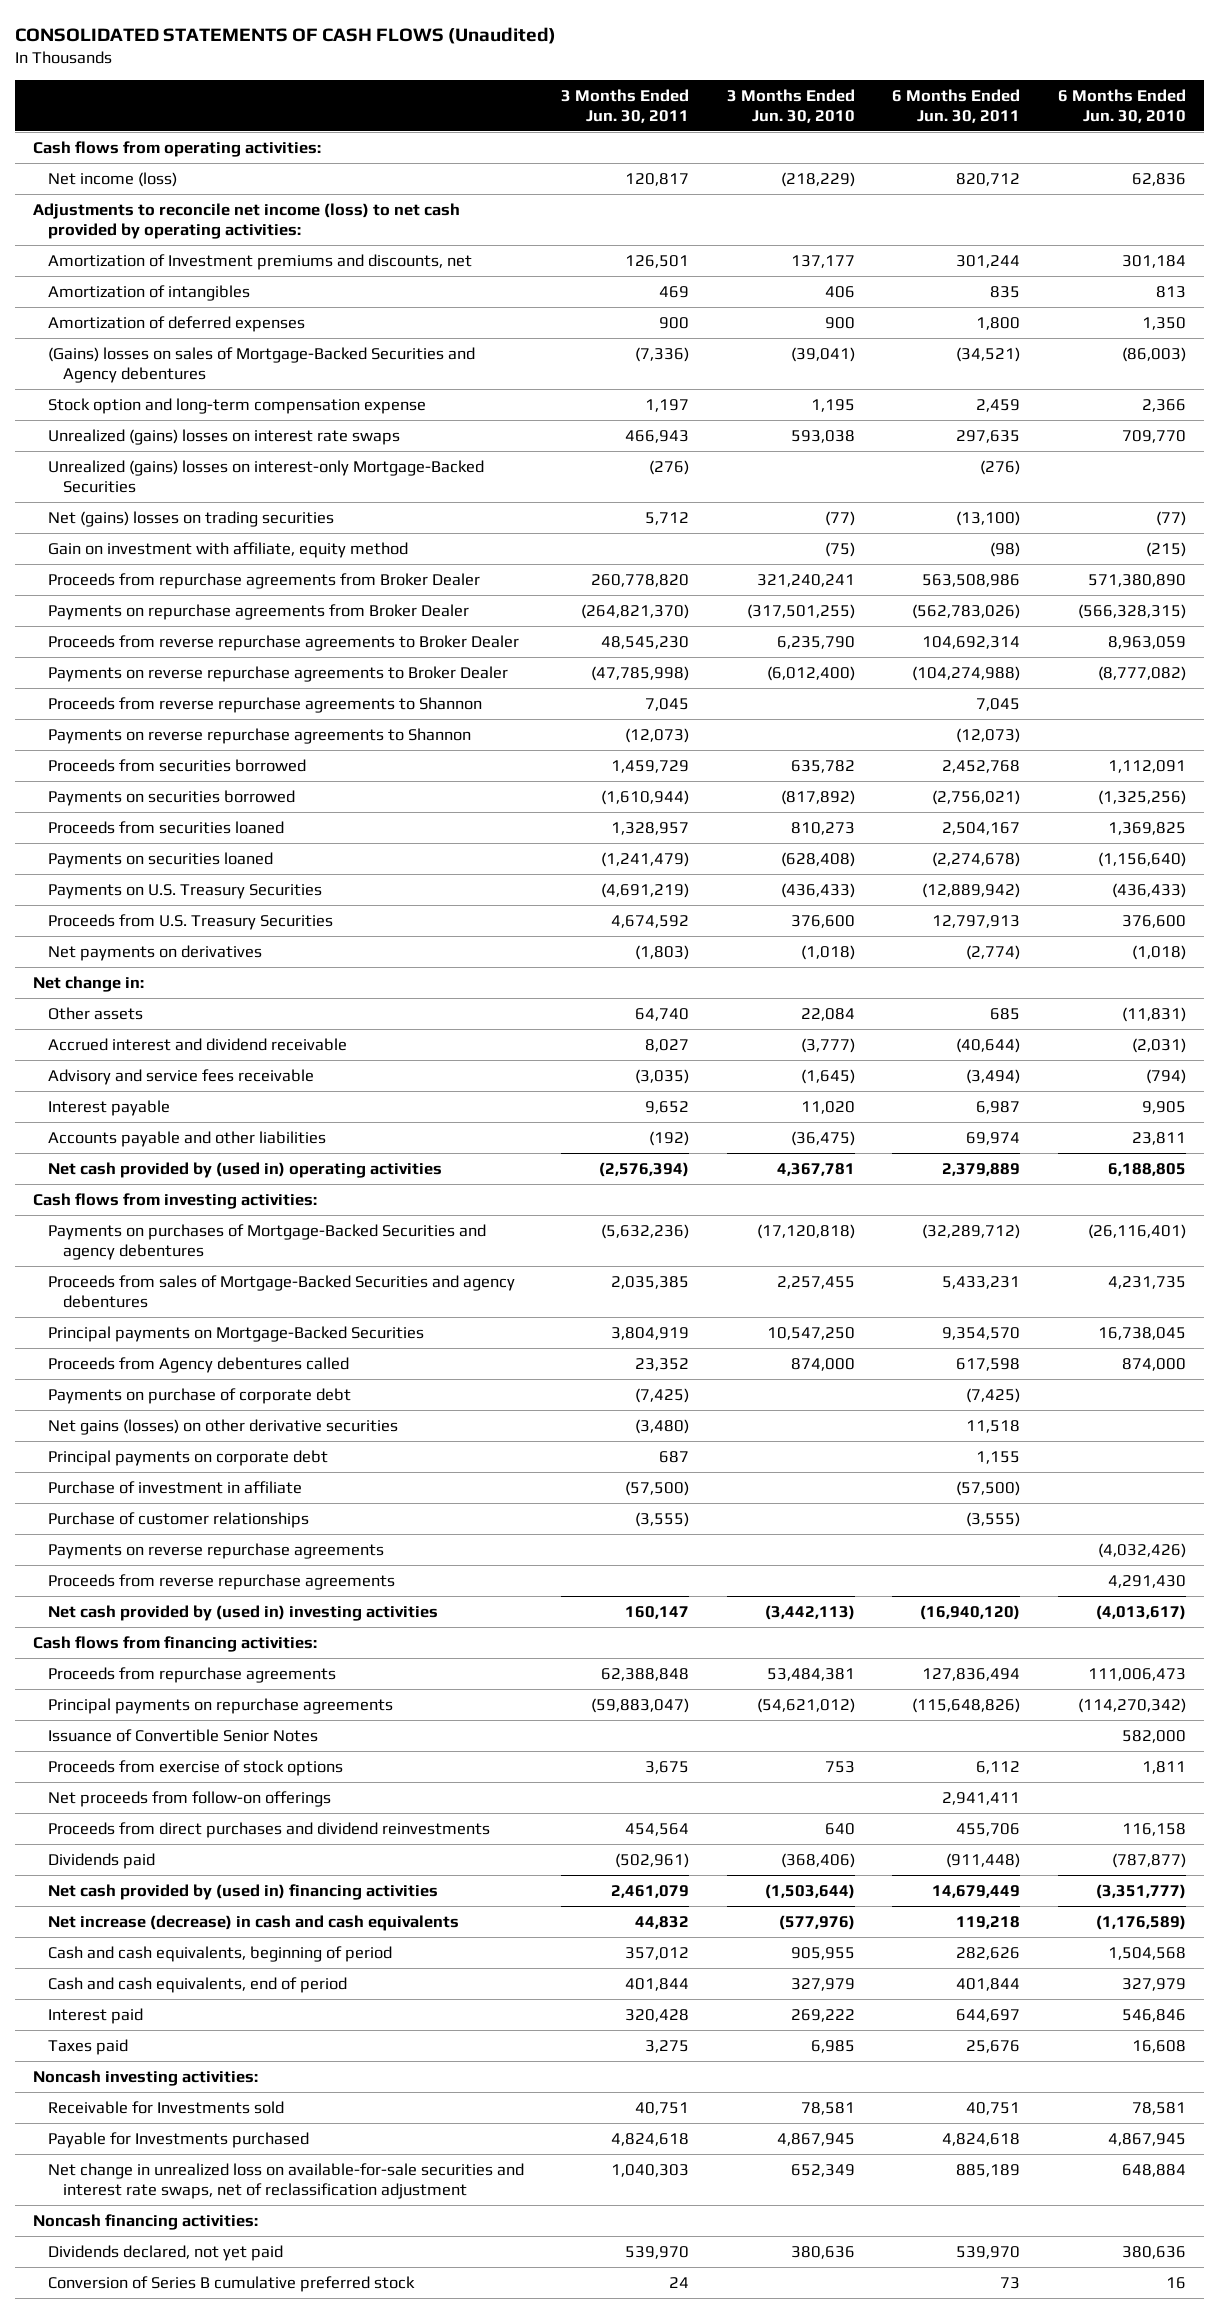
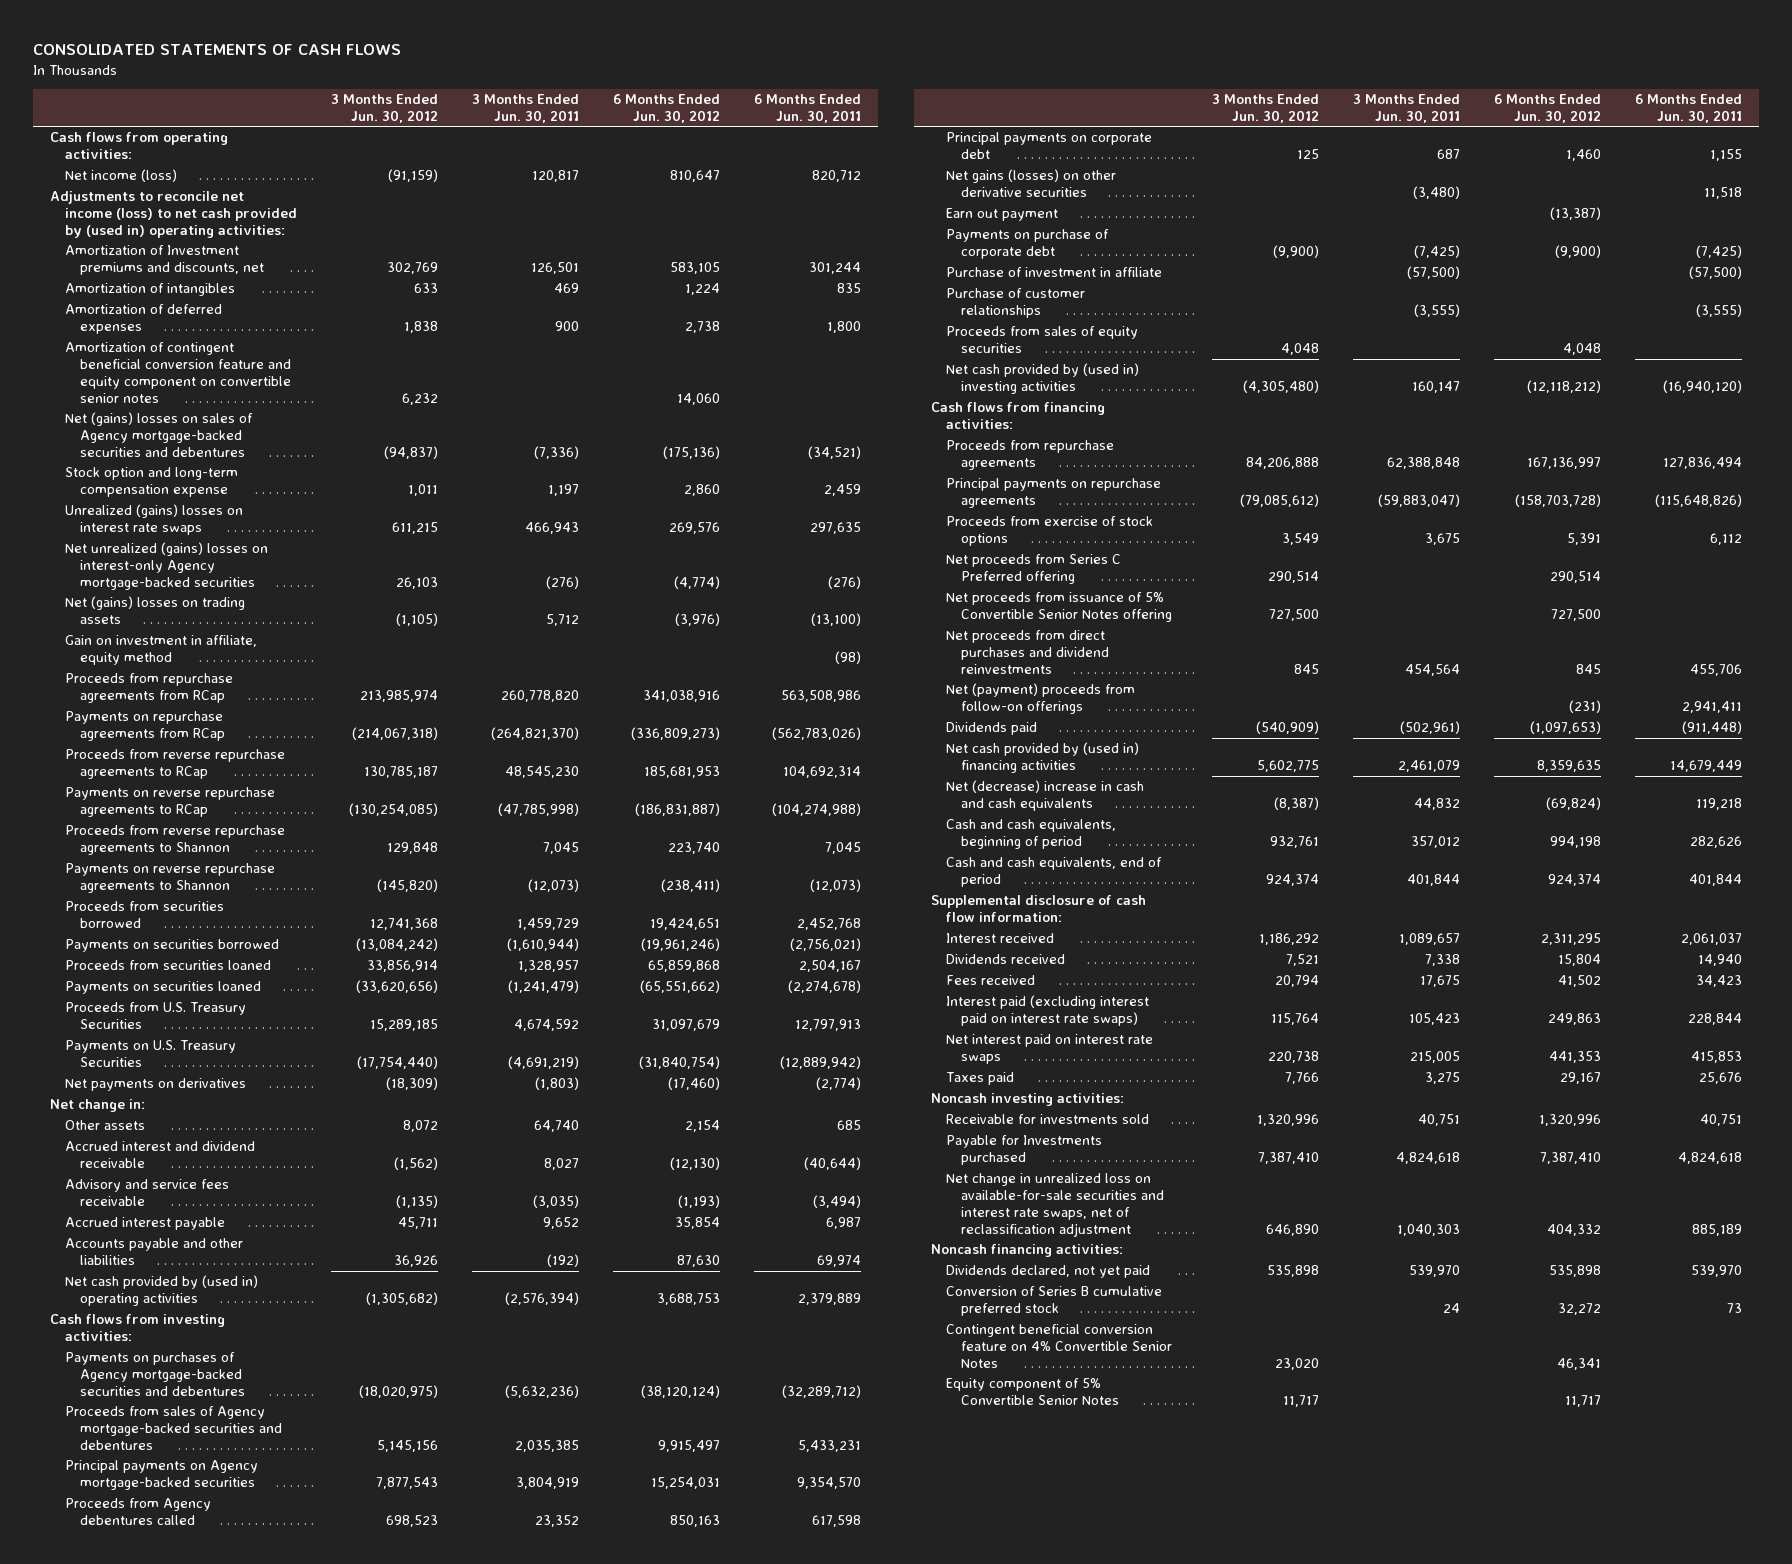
- CONSOLIDATED STATEMENTS OF CASH FLOWS (Unaudited)
+ CONSOLIDATED STATEMENTS OF CASH FLOWS
- | 3 Months Ended Jun. 30, 2011 | 3 Months Ended Jun. 30, 2010 | 6 Months Ended Jun. 30, 2011 | 6 Months Ended Jun. 30, 2010
+ | 3 Months Ended Jun. 30, 2012 | 3 Months Ended Jun. 30, 2011 | 6 Months Ended Jun. 30, 2012 | 6 Months Ended Jun. 30, 2011
- Adjustments to reconcile net income (loss) to net cash provided by operating activities:
+ Adjustments to reconcile net income (loss) to net cash provided by (used in) operating activities:
- (Gains) losses on sales of Mortgage-Backed Securities and Agency debentures | (7,336) | (39,041) | (34,521) | (86,003)
+ Amortization of contingent beneficial conversion feature and equity component on convertible senior notes | 6,232 | | 14,060 |
+ Net (gains) losses on sales of Agency mortgage-backed securities and debentures | (94,837) | (7,336) | (175,136) | (34,521)
- Unrealized (gains) losses on interest-only Mortgage-Backed Securities | (276) | | (276) |
- Net (gains) losses on trading securities | 5,712 | (77) | (13,100) | (77)
- Gain on investment with affiliate, equity method | | (75) | (98) | (215)
- Proceeds from repurchase agreements from Broker Dealer | 260,778,820 | 321,240,241 | 563,508,986 | 571,380,890
- Payments on repurchase agreements from Broker Dealer | (264,821,370) | (317,501,255) | (562,783,026) | (566,328,315)
- Proceeds from reverse repurchase agreements to Broker Dealer | 48,545,230 | 6,235,790 | 104,692,314 | 8,963,059
- Payments on reverse repurchase agreements to Broker Dealer | (47,785,998) | (6,012,400) | (104,274,988) | (8,777,082)
+ Net unrealized (gains) losses on interest-only Agency mortgage-backed securities | 26,103 | (276) | (4,774) | (276)
+ Net (gains) losses on trading assets | (1,105) | 5,712 | (3,976) | (13,100)
+ Gain on investment in affiliate, equity method | | | | (98)
+ Proceeds from repurchase agreements from RCap | 213,985,974 | 260,778,820 | 341,038,916 | 563,508,986
+ Payments on repurchase agreements from RCap | (214,067,318) | (264,821,370) | (336,809,273) | (562,783,026)
+ Proceeds from reverse repurchase agreements to RCap | 130,785,187 | 48,545,230 | 185,681,953 | 104,692,314
+ Payments on reverse repurchase agreements to RCap | (130,254,085) | (47,785,998) | (186,831,887) | (104,274,988)
moved down: Payments on U.S. Treasury Securities | (17,754,440) | (4,691,219) | (31,840,754) | (12,889,942)
- Interest payable | 9,652 | 11,020 | 6,987 | 9,905
+ Accrued interest payable | 45,711 | 9,652 | 35,854 | 6,987
- Payments on purchases of Mortgage-Backed Securities and agency debentures | (5,632,236) | (17,120,818) | (32,289,712) | (26,116,401)
- Proceeds from sales of Mortgage-Backed Securities and agency debentures | 2,035,385 | 2,257,455 | 5,433,231 | 4,231,735
- Principal payments on Mortgage-Backed Securities | 3,804,919 | 10,547,250 | 9,354,570 | 16,738,045
+ Payments on purchases of Agency mortgage-backed securities and debentures | (18,020,975) | (5,632,236) | (38,120,124) | (32,289,712)
+ Proceeds from sales of Agency mortgage-backed securities and debentures | 5,145,156 | 2,035,385 | 9,915,497 | 5,433,231
+ Principal payments on Agency mortgage-backed securities | 7,877,543 | 3,804,919 | 15,254,031 | 9,354,570
moved down: Net gains (losses) on other derivative securities | | (3,480) | | 11,518
+ Earn out payment | | | (13,387) |
moved down: Payments on purchase of corporate debt | (9,900) | (7,425) | (9,900) | (7,425)
- Payments on reverse repurchase agreements | | | | (4,032,426)
- Proceeds from reverse repurchase agreements | | | | 4,291,430
+ Proceeds from sales of equity securities | 4,048 | | 4,048 |
- Issuance of Convertible Senior Notes | | | | 582,000
- Net proceeds from follow-on offerings | | | 2,941,411 |
- Proceeds from direct purchases and dividend reinvestments | 454,564 | 640 | 455,706 | 116,158
+ Net proceeds from Series C Preferred offering | 290,514 | | 290,514 |
+ Net proceeds from issuance of 5% Convertible Senior Notes offering | 727,500 | | 727,500 |
+ Net proceeds from direct purchases and dividend reinvestments | 845 | 454,564 | 845 | 455,706
+ Net (payment) proceeds from follow-on offerings | | | (231) | 2,941,411
- Net increase (decrease) in cash and cash equivalents | 44,832 | (577,976) | 119,218 | (1,176,589)
+ Net (decrease) increase in cash and cash equivalents | (8,387) | 44,832 | (69,824) | 119,218
- Interest paid | 320,428 | 269,222 | 644,697 | 546,846
+ Supplemental disclosure of cash flow information:
+ Interest received | 1,186,292 | 1,089,657 | 2,311,295 | 2,061,037
+ Dividends received | 7,521 | 7,338 | 15,804 | 14,940
+ Fees received | 20,794 | 17,675 | 41,502 | 34,423
+ Interest paid (excluding interest paid on interest rate swaps) | 115,764 | 105,423 | 249,863 | 228,844
+ Net interest paid on interest rate swaps | 220,738 | 215,005 | 441,353 | 415,853
- Receivable for Investments sold | 40,751 | 78,581 | 40,751 | 78,581
+ Receivable for investments sold | 1,320,996 | 40,751 | 1,320,996 | 40,751
+ Contingent beneficial conversion feature on 4% Convertible Senior Notes | 23,020 | | 46,341 |
+ Equity component of 5% Convertible Senior Notes | 11,717 | | 11,717 |

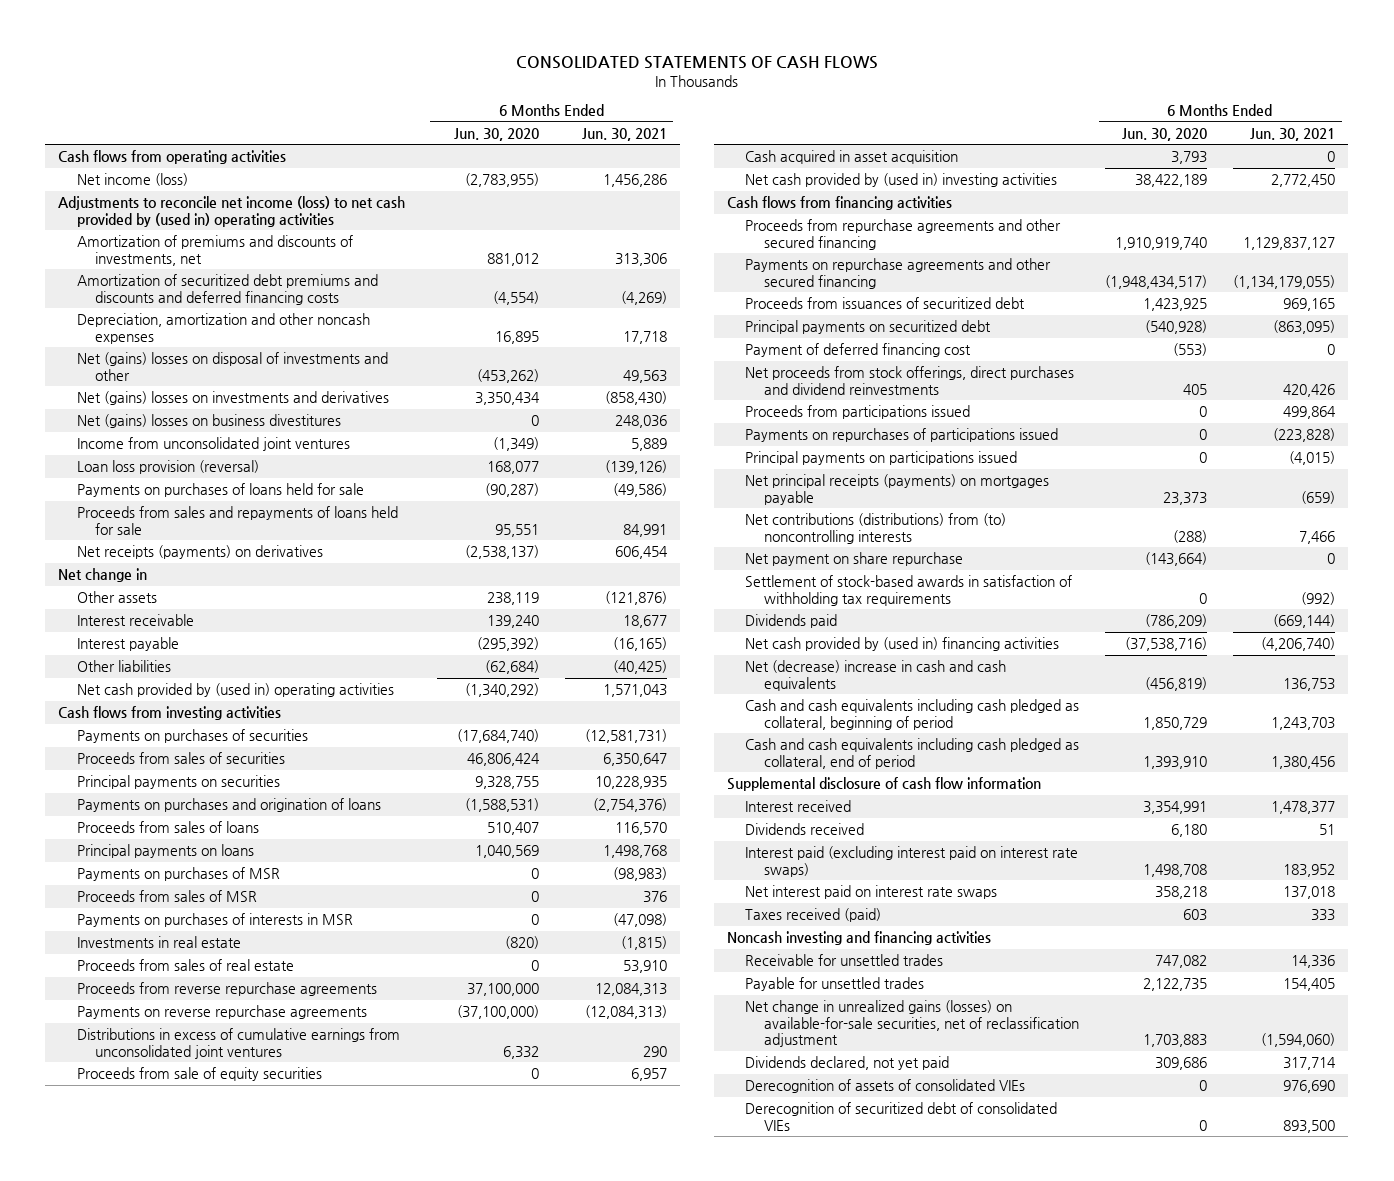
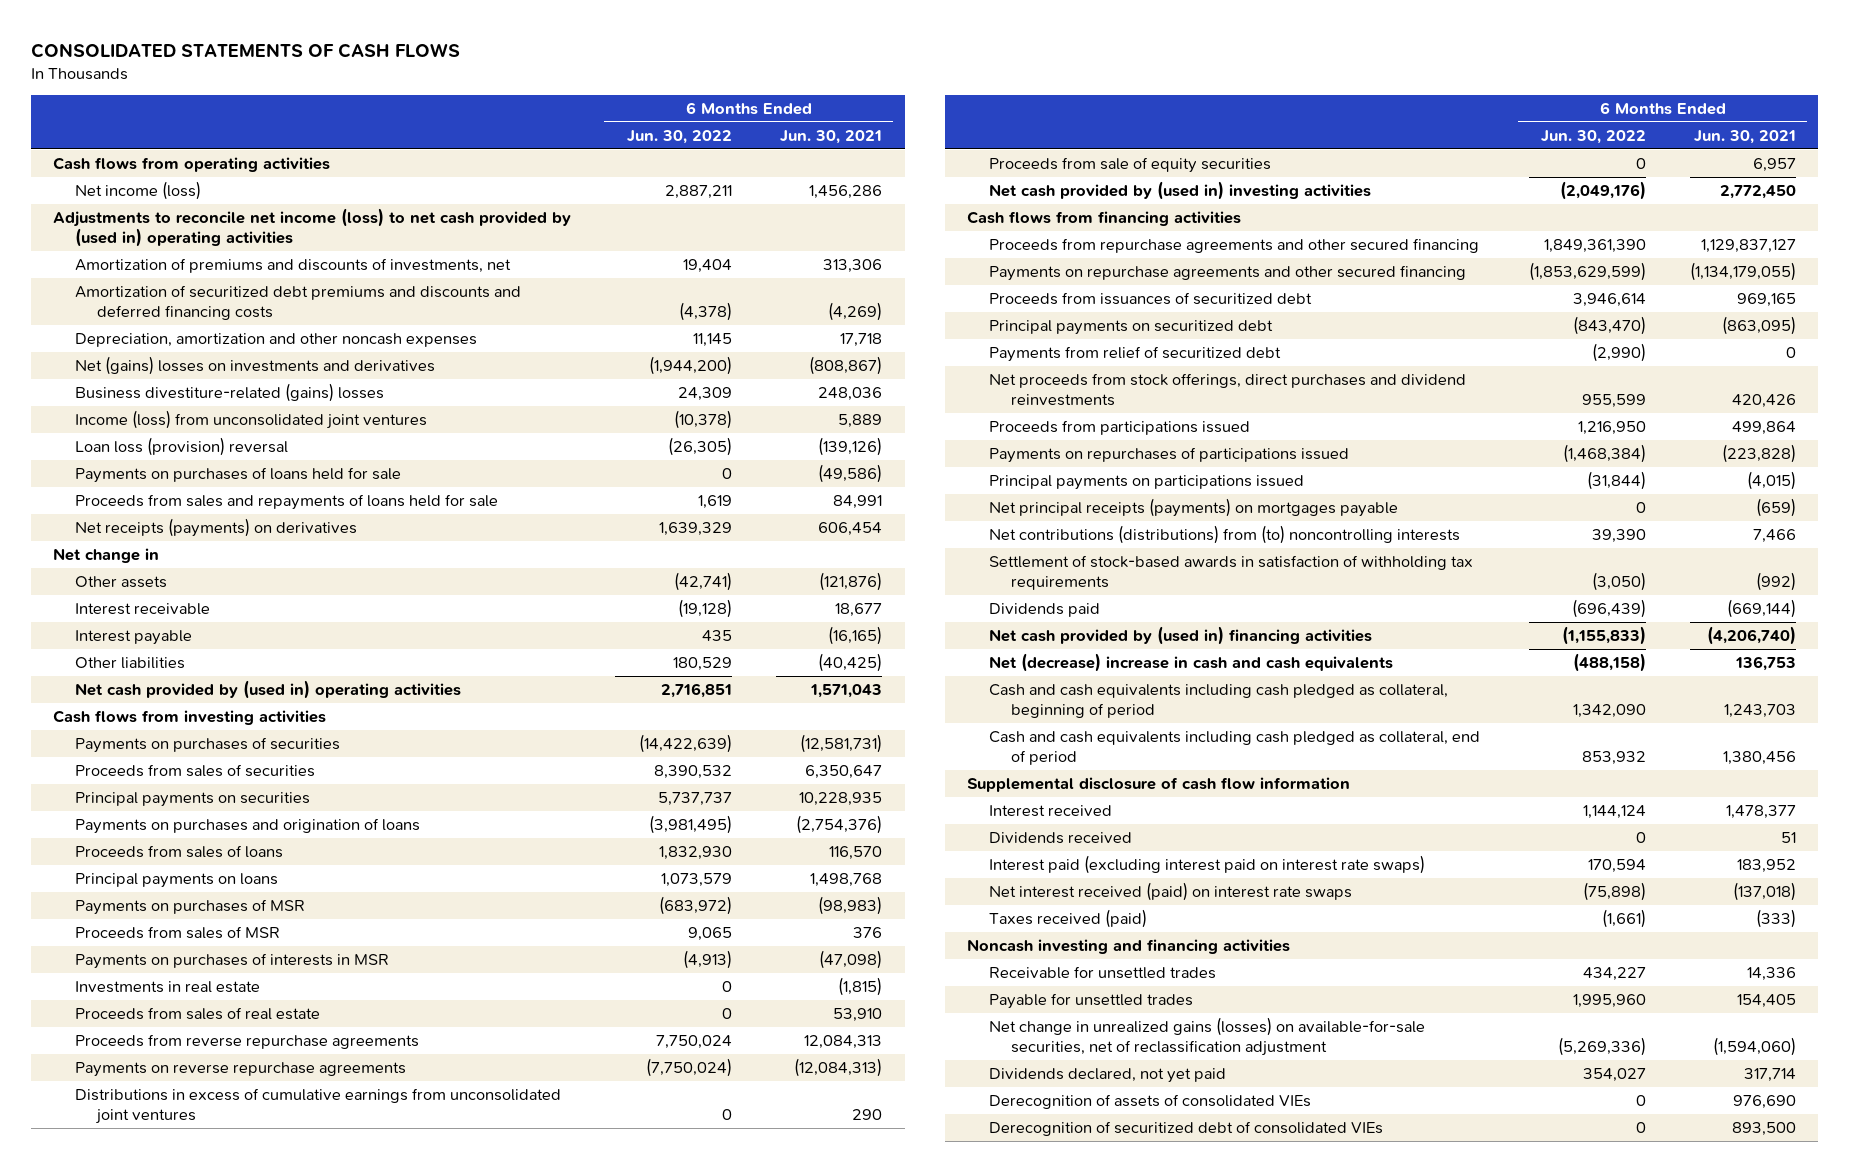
- | 6 Months Ended Jun. 30, 2020 | 6 Months Ended Jun. 30, 2021
+ | 6 Months Ended Jun. 30, 2022 | 6 Months Ended Jun. 30, 2021
- Net (gains) losses on disposal of investments and other | (453,262) | 49,563
- Net (gains) losses on investments and derivatives | 3,350,434 | (858,430)
- Net (gains) losses on business divestitures | 0 | 248,036
- Income from unconsolidated joint ventures | (1,349) | 5,889
- Loan loss provision (reversal) | 168,077 | (139,126)
+ Net (gains) losses on investments and derivatives | (1,944,200) | (808,867)
+ Business divestiture-related (gains) losses | 24,309 | 248,036
+ Income (loss) from unconsolidated joint ventures | (10,378) | 5,889
+ Loan loss (provision) reversal | (26,305) | (139,126)
- Cash acquired in asset acquisition | 3,793 | 0
- Payment of deferred financing cost | (553) | 0
+ Payments from relief of securitized debt | (2,990) | 0
- Net payment on share repurchase | (143,664) | 0
- Net interest paid on interest rate swaps | 358,218 | 137,018
- Taxes received (paid) | 603 | 333
+ Net interest received (paid) on interest rate swaps | (75,898) | (137,018)
+ Taxes received (paid) | (1,661) | (333)

